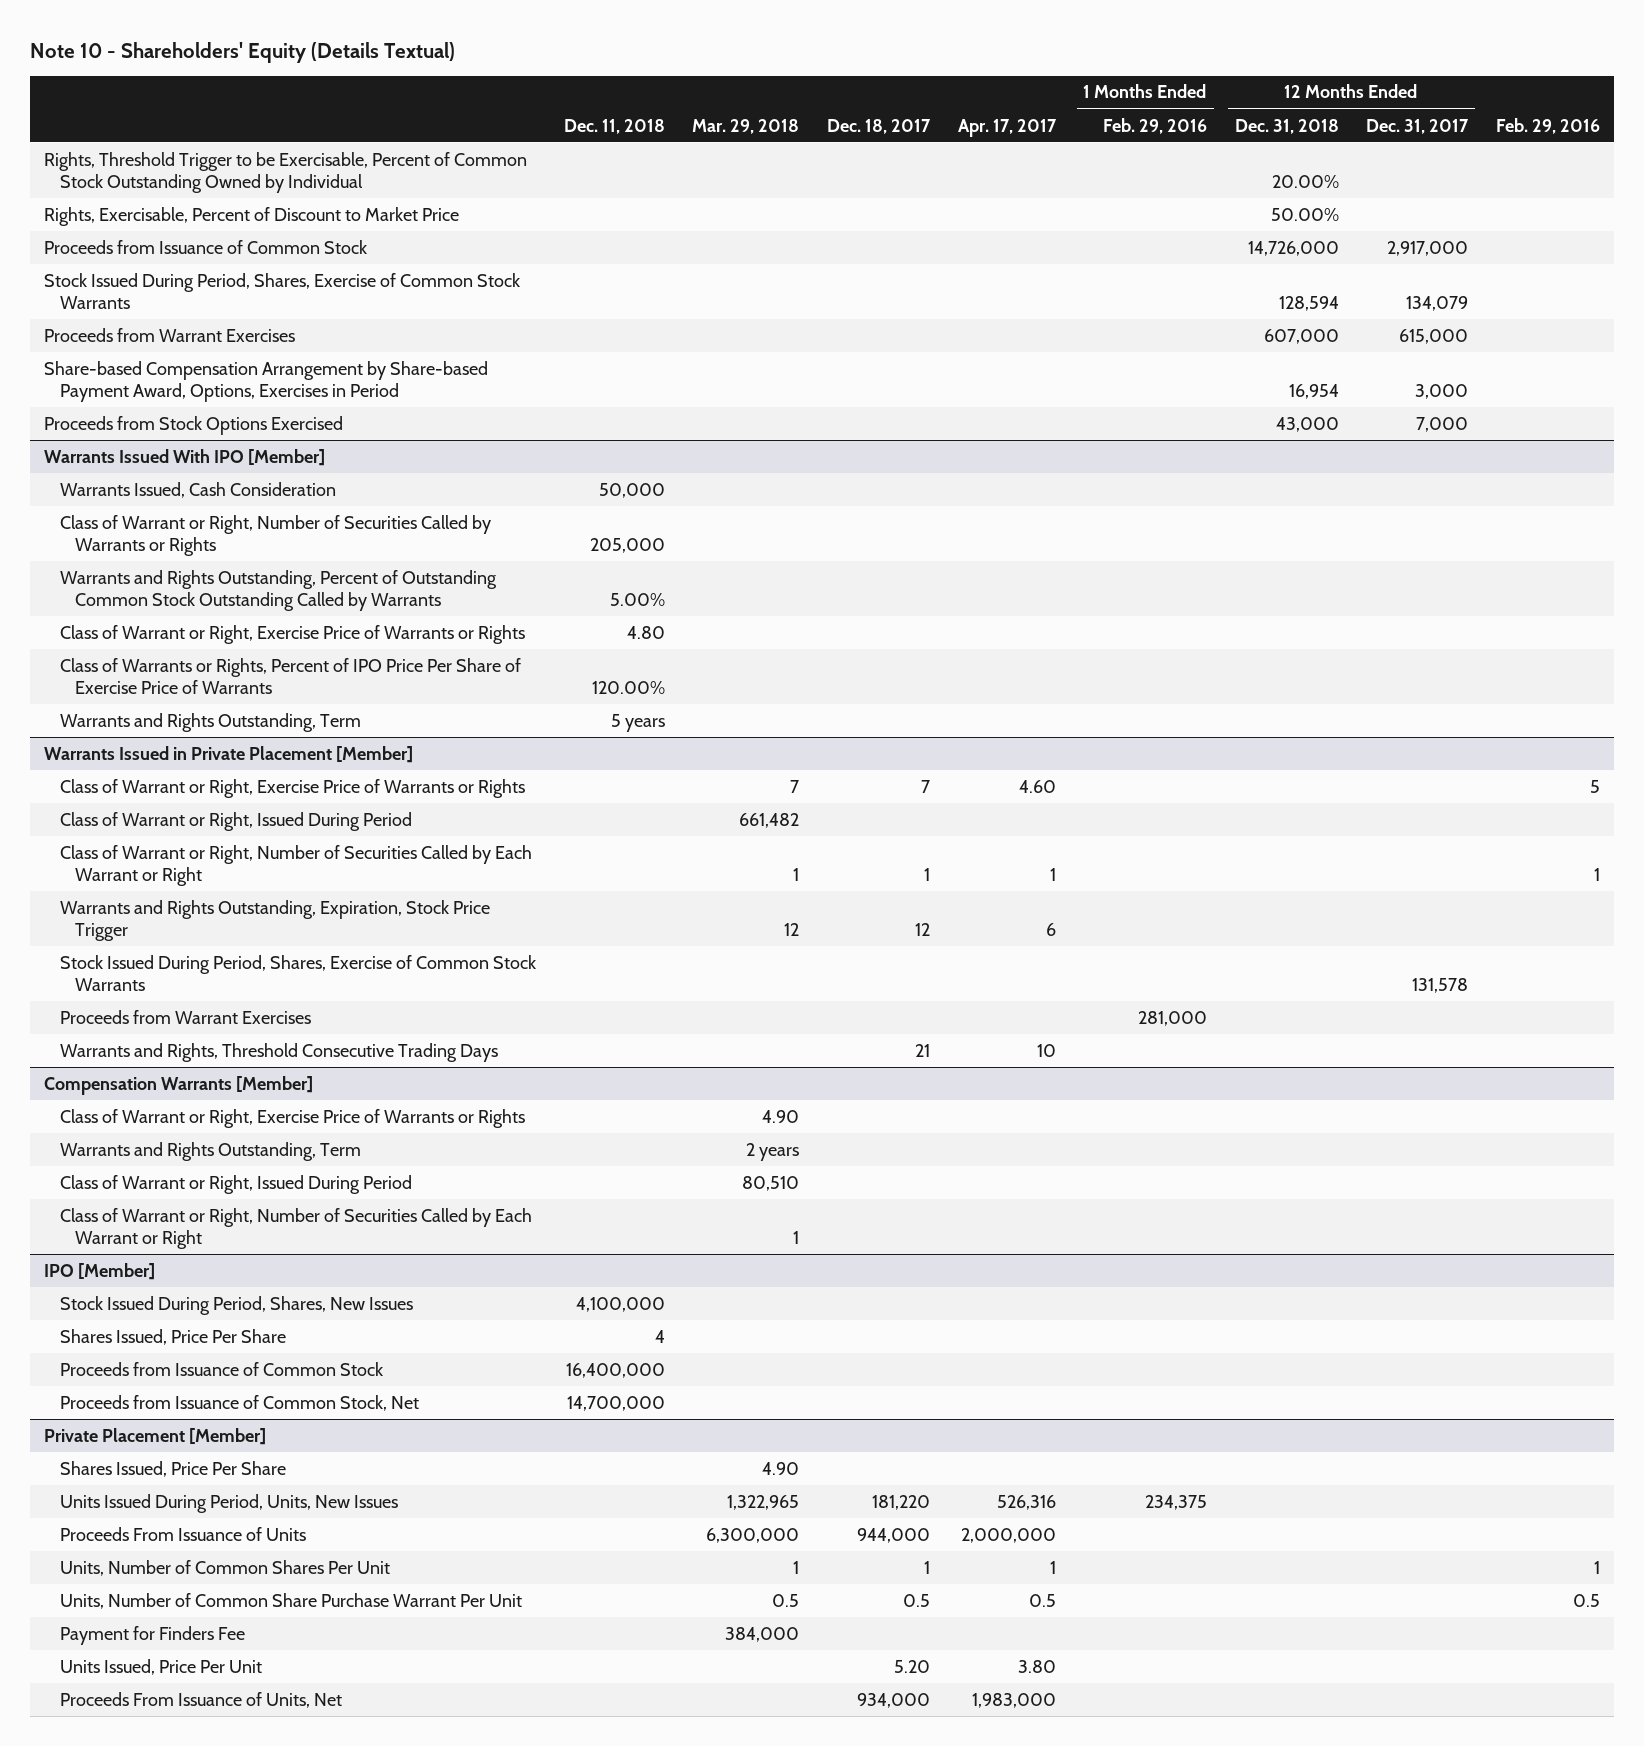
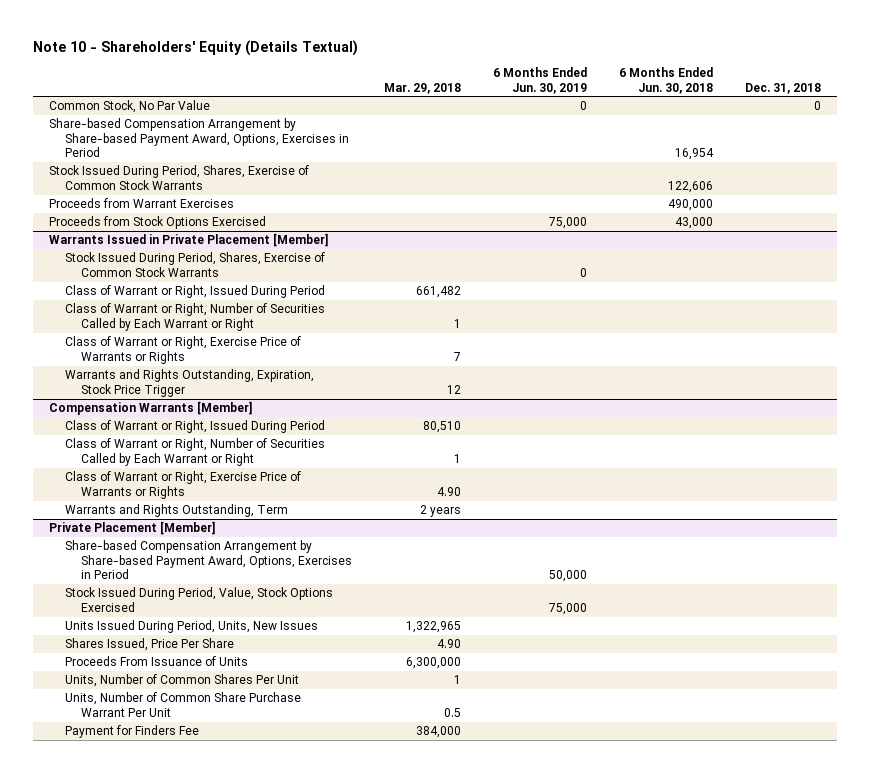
- | Dec. 11, 2018 | Mar. 29, 2018 | Dec. 18, 2017 | Apr. 17, 2017 | 1 Months Ended Feb. 29, 2016 | 12 Months Ended Dec. 31, 2018 | 12 Months Ended Dec. 31, 2017 | Feb. 29, 2016
+ | Mar. 29, 2018 | 6 Months Ended Jun. 30, 2019 | 6 Months Ended Jun. 30, 2018 | Dec. 31, 2018
- Rights, Threshold Trigger to be Exercisable, Percent of Common Stock Outstanding Owned by Individual | | | | | | 20.00% | |
- Rights, Exercisable, Percent of Discount to Market Price | | | | | | 50.00% | |
- Proceeds from Issuance of Common Stock | | | | | | 14,726,000 | 2,917,000 |
+ Common Stock, No Par Value | | 0 | | 0
moved up: Share-based Compensation Arrangement by Share-based Payment Award, Options, Exercises in Period | | | 16,954 |
- Warrants Issued With IPO [Member]
- Warrants Issued, Cash Consideration | 50,000 | | | | | | |
- Class of Warrant or Right, Number of Securities Called by Warrants or Rights | 205,000 | | | | | | |
- Warrants and Rights Outstanding, Percent of Outstanding Common Stock Outstanding Called by Warrants | 5.00% | | | | | | |
- Class of Warrant or Right, Exercise Price of Warrants or Rights | 4.80 | | | | | | |
- Class of Warrants or Rights, Percent of IPO Price Per Share of Exercise Price of Warrants | 120.00% | | | | | | |
- Warrants and Rights Outstanding, Term | 5 years | | | | | | |
@ Warrants Issued in Private Placement [Member]
moved up: Stock Issued During Period, Shares, Exercise of Common Stock Warrants | | 0 | |
moved down: Class of Warrant or Right, Exercise Price of Warrants or Rights | 7 | | |
- Proceeds from Warrant Exercises | | | | | 281,000 | | |
- Warrants and Rights, Threshold Consecutive Trading Days | | | 21 | 10 | | | |
- IPO [Member]
- Stock Issued During Period, Shares, New Issues | 4,100,000 | | | | | | |
- Shares Issued, Price Per Share | 4 | | | | | | |
- Proceeds from Issuance of Common Stock | 16,400,000 | | | | | | |
- Proceeds from Issuance of Common Stock, Net | 14,700,000 | | | | | | |
@ Compensation Warrants [Member]
moved down: Class of Warrant or Right, Exercise Price of Warrants or Rights | 4.90 | | |
moved down: Warrants and Rights Outstanding, Term | 2 years | | |
@ Private Placement [Member]
+ Share-based Compensation Arrangement by Share-based Payment Award, Options, Exercises in Period | | 50,000 | |
+ Stock Issued During Period, Value, Stock Options Exercised | | 75,000 | |
moved down: Shares Issued, Price Per Share | 4.90 | | |
- Units Issued, Price Per Unit | | | 5.20 | 3.80 | | | |
- Proceeds From Issuance of Units, Net | | | 934,000 | 1,983,000 | | | |

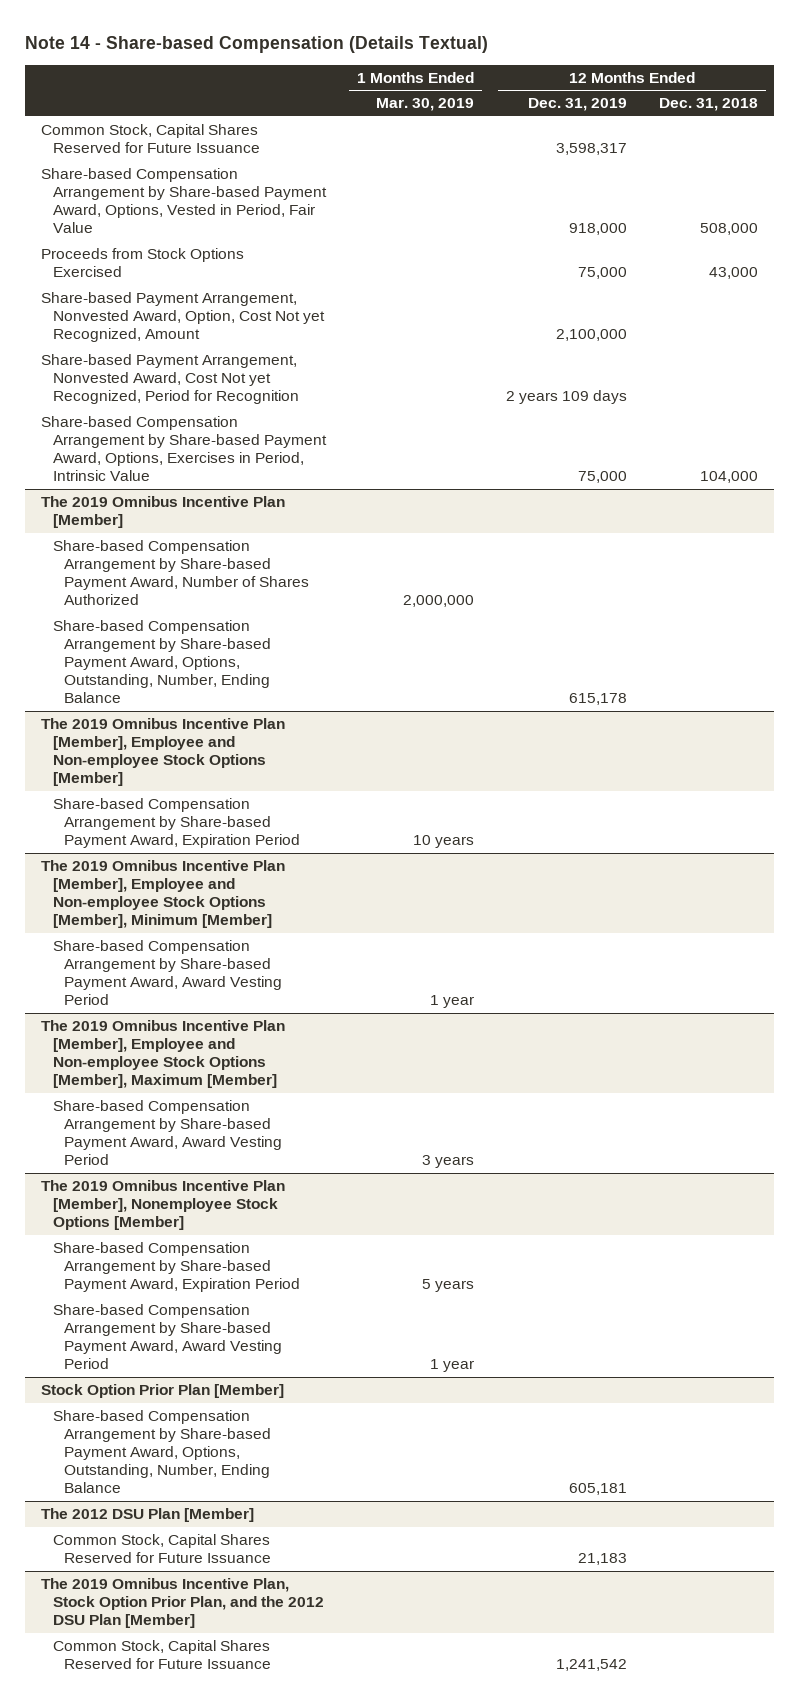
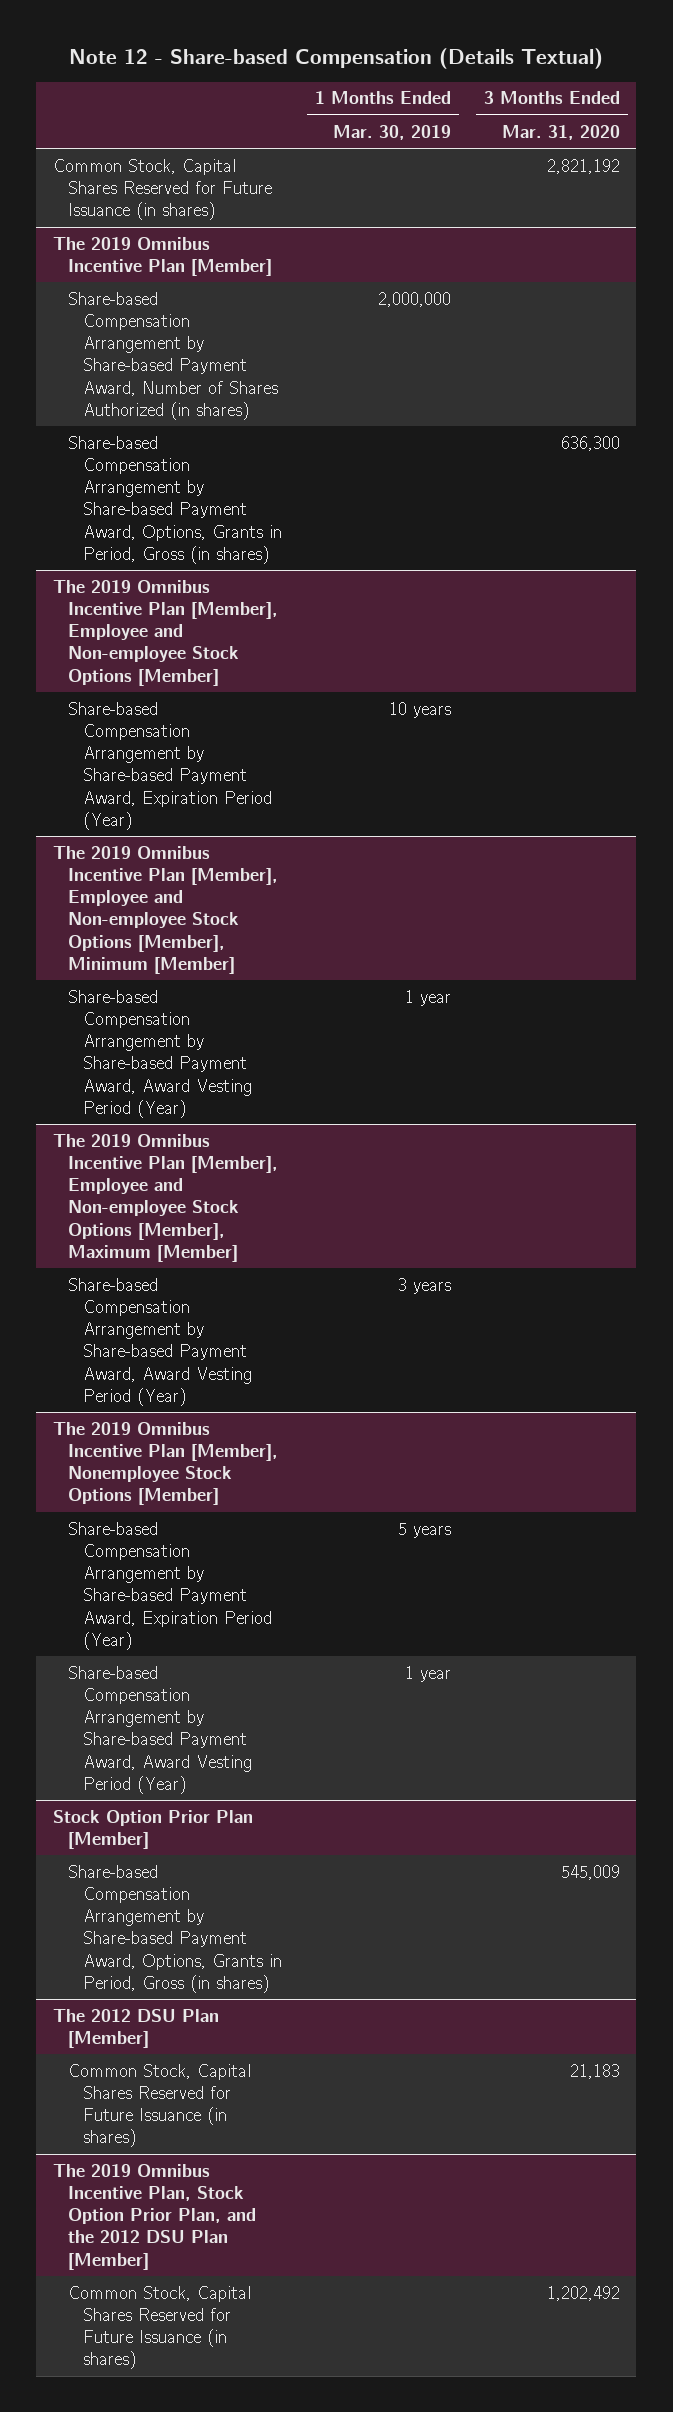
- Note 14 - Share-based Compensation (Details Textual)
+ Note 12 - Share-based Compensation (Details Textual)
- | 1 Months Ended Mar. 30, 2019 | 12 Months Ended Dec. 31, 2019 | 12 Months Ended Dec. 31, 2018
+ | 1 Months Ended Mar. 30, 2019 | 3 Months Ended Mar. 31, 2020
- Common Stock, Capital Shares Reserved for Future Issuance | | 3,598,317 |
- Share-based Compensation Arrangement by Share-based Payment Award, Options, Vested in Period, Fair Value | | 918,000 | 508,000
- Proceeds from Stock Options Exercised | | 75,000 | 43,000
- Share-based Payment Arrangement, Nonvested Award, Option, Cost Not yet Recognized, Amount | | 2,100,000 |
- Share-based Payment Arrangement, Nonvested Award, Cost Not yet Recognized, Period for Recognition | | 2 years 109 days |
- Share-based Compensation Arrangement by Share-based Payment Award, Options, Exercises in Period, Intrinsic Value | | 75,000 | 104,000
+ Common Stock, Capital Shares Reserved for Future Issuance (in shares) | | 2,821,192
@ The 2019 Omnibus Incentive Plan [Member]
- Share-based Compensation Arrangement by Share-based Payment Award, Number of Shares Authorized | 2,000,000 | |
- Share-based Compensation Arrangement by Share-based Payment Award, Options, Outstanding, Number, Ending Balance | | 615,178 |
+ Share-based Compensation Arrangement by Share-based Payment Award, Number of Shares Authorized (in shares) | 2,000,000 |
+ Share-based Compensation Arrangement by Share-based Payment Award, Options, Grants in Period, Gross (in shares) | | 636,300
@ The 2019 Omnibus Incentive Plan [Member], Employee and Non-employee Stock Options [Member]
- Share-based Compensation Arrangement by Share-based Payment Award, Expiration Period | 10 years | |
+ Share-based Compensation Arrangement by Share-based Payment Award, Expiration Period (Year) | 10 years |
@ The 2019 Omnibus Incentive Plan [Member], Employee and Non-employee Stock Options [Member], Minimum [Member]
- Share-based Compensation Arrangement by Share-based Payment Award, Award Vesting Period | 1 year | |
+ Share-based Compensation Arrangement by Share-based Payment Award, Award Vesting Period (Year) | 1 year |
@ The 2019 Omnibus Incentive Plan [Member], Employee and Non-employee Stock Options [Member], Maximum [Member]
- Share-based Compensation Arrangement by Share-based Payment Award, Award Vesting Period | 3 years | |
+ Share-based Compensation Arrangement by Share-based Payment Award, Award Vesting Period (Year) | 3 years |
@ The 2019 Omnibus Incentive Plan [Member], Nonemployee Stock Options [Member]
- Share-based Compensation Arrangement by Share-based Payment Award, Expiration Period | 5 years | |
- Share-based Compensation Arrangement by Share-based Payment Award, Award Vesting Period | 1 year | |
+ Share-based Compensation Arrangement by Share-based Payment Award, Expiration Period (Year) | 5 years |
+ Share-based Compensation Arrangement by Share-based Payment Award, Award Vesting Period (Year) | 1 year |
@ Stock Option Prior Plan [Member]
- Share-based Compensation Arrangement by Share-based Payment Award, Options, Outstanding, Number, Ending Balance | | 605,181 |
+ Share-based Compensation Arrangement by Share-based Payment Award, Options, Grants in Period, Gross (in shares) | | 545,009
@ The 2012 DSU Plan [Member]
- Common Stock, Capital Shares Reserved for Future Issuance | | 21,183 |
+ Common Stock, Capital Shares Reserved for Future Issuance (in shares) | | 21,183
@ The 2019 Omnibus Incentive Plan, Stock Option Prior Plan, and the 2012 DSU Plan [Member]
- Common Stock, Capital Shares Reserved for Future Issuance | | 1,241,542 |
+ Common Stock, Capital Shares Reserved for Future Issuance (in shares) | | 1,202,492

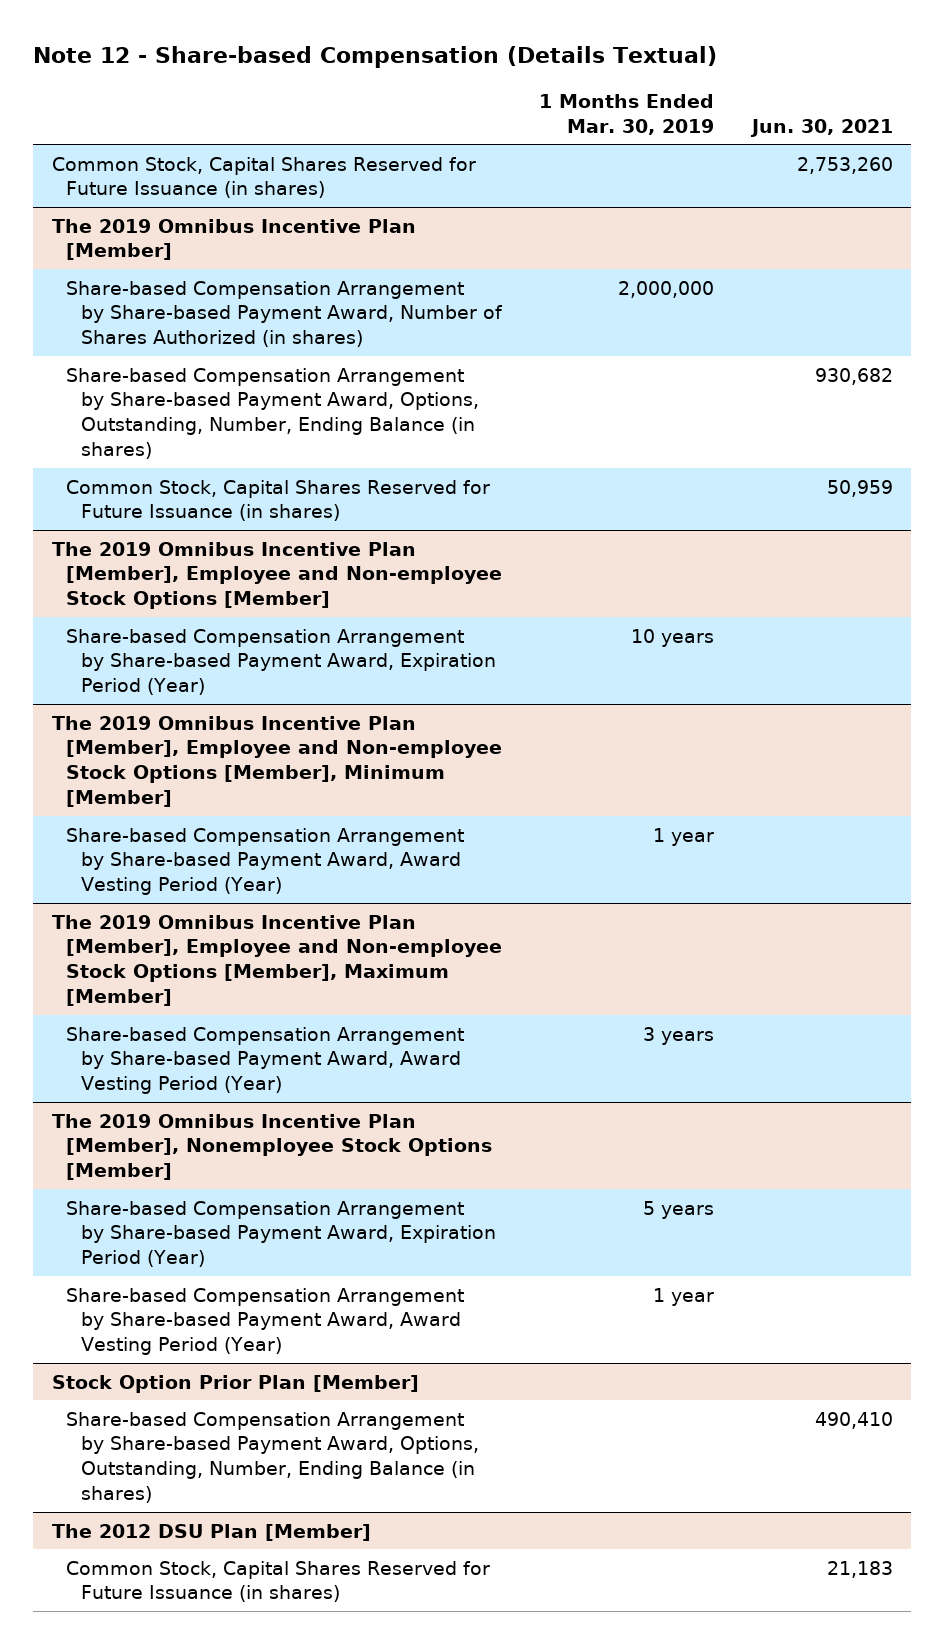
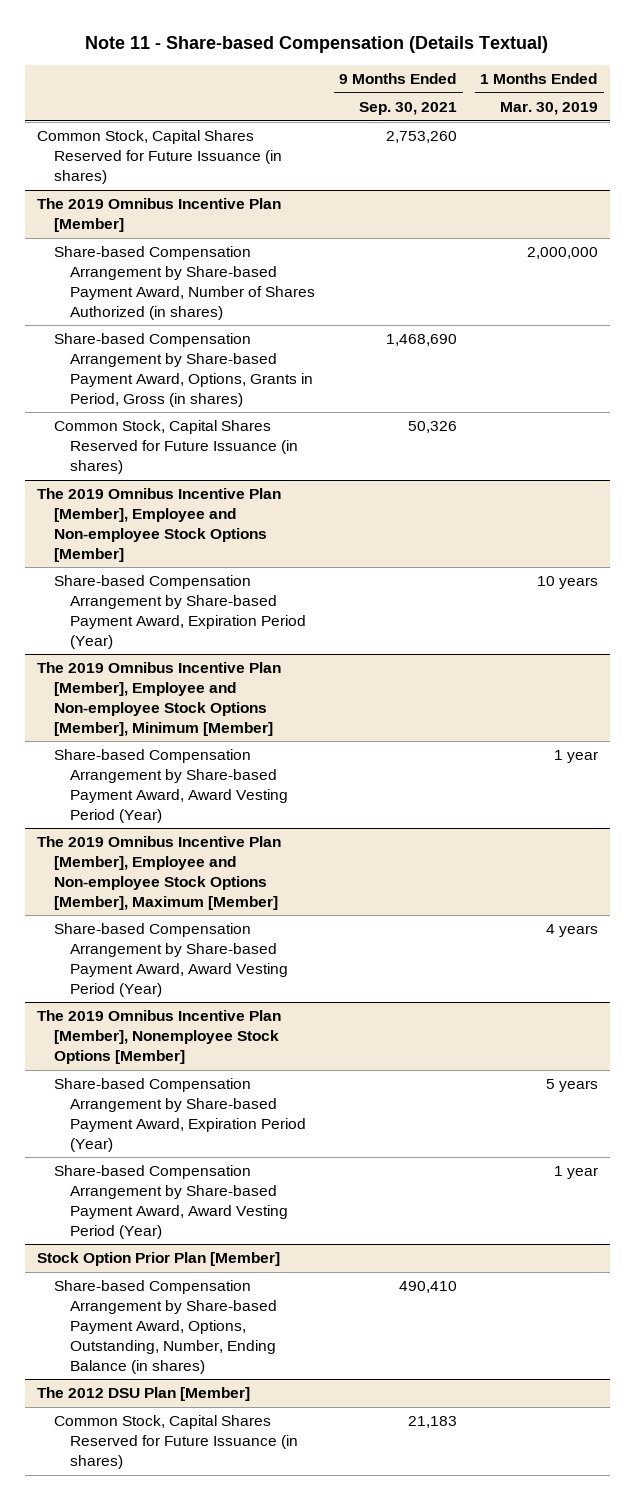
- Note 12 - Share-based Compensation (Details Textual)
+ Note 11 - Share-based Compensation (Details Textual)
- | 1 Months Ended Mar. 30, 2019 | Jun. 30, 2021
+ | 9 Months Ended Sep. 30, 2021 | 1 Months Ended Mar. 30, 2019
@ The 2019 Omnibus Incentive Plan [Member]
- Share-based Compensation Arrangement by Share-based Payment Award, Options, Outstanding, Number, Ending Balance (in shares) | | 930,682
+ Share-based Compensation Arrangement by Share-based Payment Award, Options, Grants in Period, Gross (in shares) | 1,468,690 |
@ The 2019 Omnibus Incentive Plan [Member], Employee and Non-employee Stock Options [Member], Maximum [Member]
- Share-based Compensation Arrangement by Share-based Payment Award, Award Vesting Period (Year) | 3 years |
+ Share-based Compensation Arrangement by Share-based Payment Award, Award Vesting Period (Year) | | 4 years

